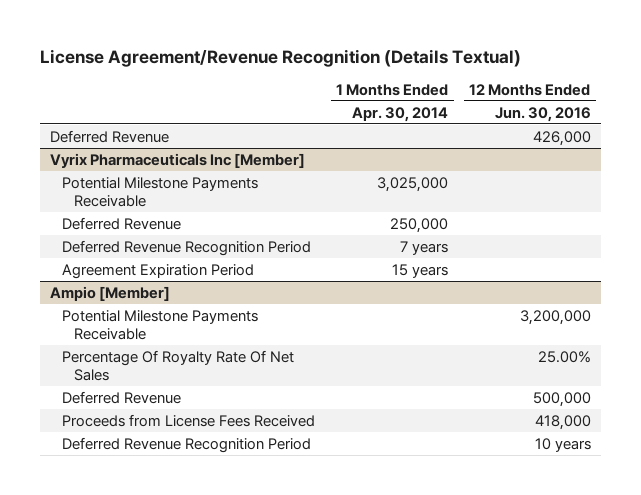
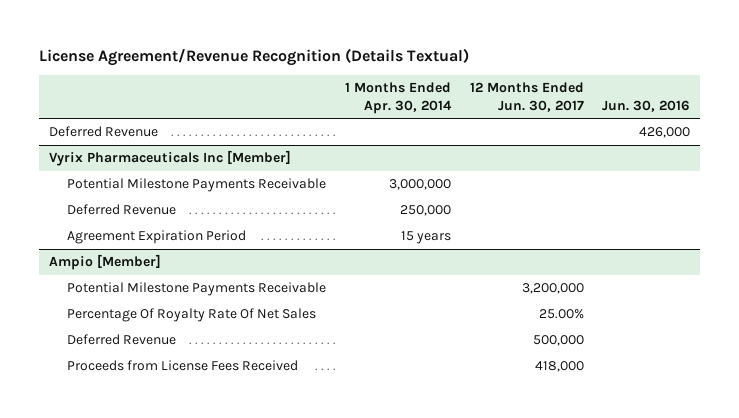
- | 1 Months Ended Apr. 30, 2014 | 12 Months Ended Jun. 30, 2016
+ | 1 Months Ended Apr. 30, 2014 | 12 Months Ended Jun. 30, 2017 | Jun. 30, 2016
@ Vyrix Pharmaceuticals Inc [Member]
- Potential Milestone Payments Receivable | 3,025,000 |
+ Potential Milestone Payments Receivable | 3,000,000 | |
- Deferred Revenue Recognition Period | 7 years |
@ Ampio [Member]
- Deferred Revenue Recognition Period | | 10 years

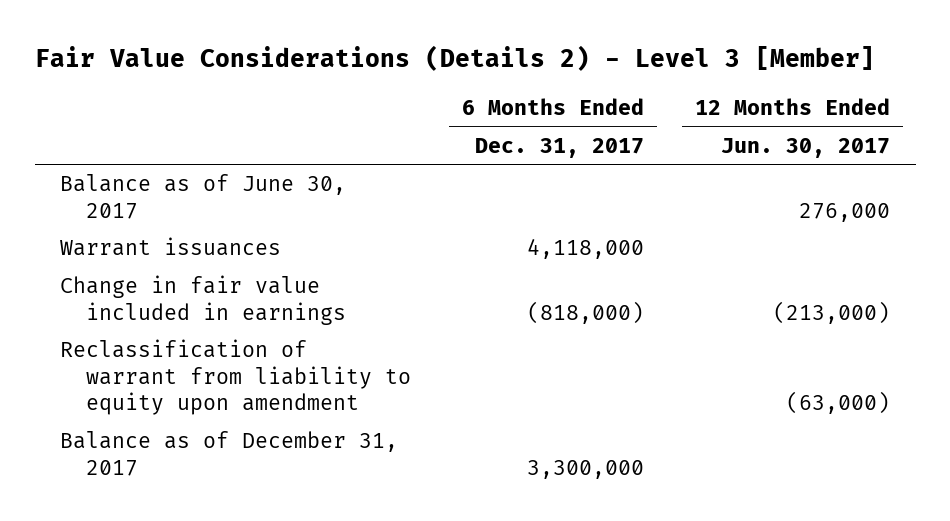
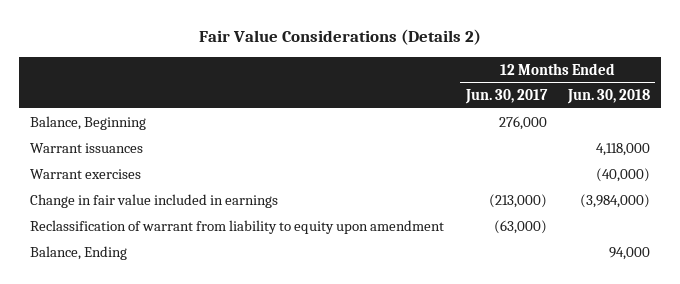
- Fair Value Considerations (Details 2) - Level 3 [Member]
+ Fair Value Considerations (Details 2)
- | 6 Months Ended Dec. 31, 2017 | 12 Months Ended Jun. 30, 2017
+ | 12 Months Ended Jun. 30, 2017 | 12 Months Ended Jun. 30, 2018
- Balance as of June 30, 2017 | | 276,000
+ Balance, Beginning | 276,000 |
+ Warrant exercises | | (40,000)
- Balance as of December 31, 2017 | 3,300,000 |
+ Balance, Ending | | 94,000

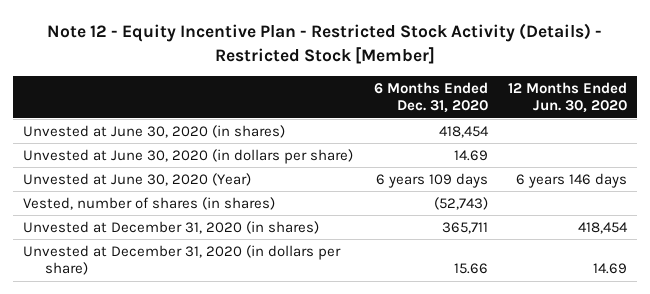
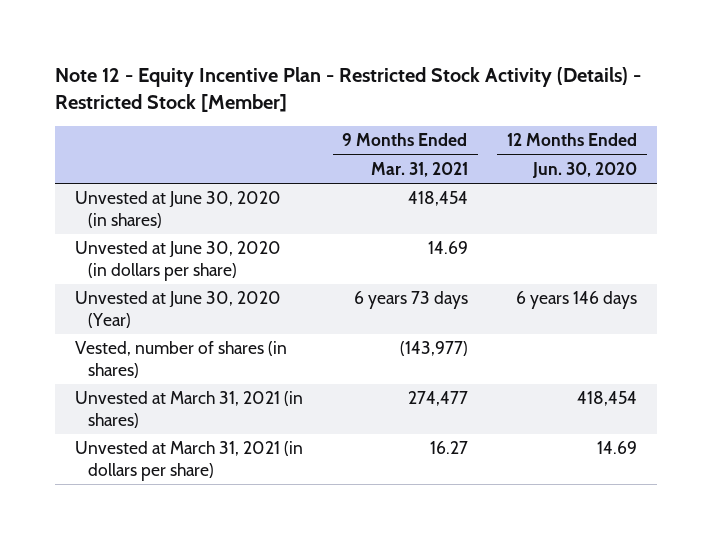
- | 6 Months Ended Dec. 31, 2020 | 12 Months Ended Jun. 30, 2020
+ | 9 Months Ended Mar. 31, 2021 | 12 Months Ended Jun. 30, 2020
- Unvested at December 31, 2020 (in shares) | 365,711 | 418,454
- Unvested at December 31, 2020 (in dollars per share) | 15.66 | 14.69
+ Unvested at March 31, 2021 (in shares) | 274,477 | 418,454
+ Unvested at March 31, 2021 (in dollars per share) | 16.27 | 14.69

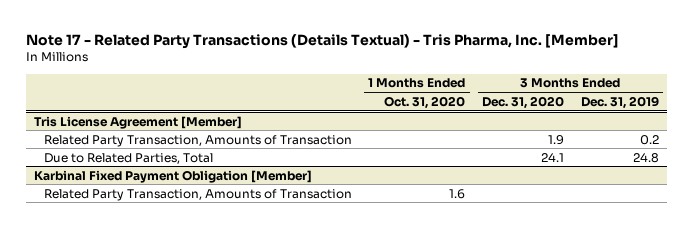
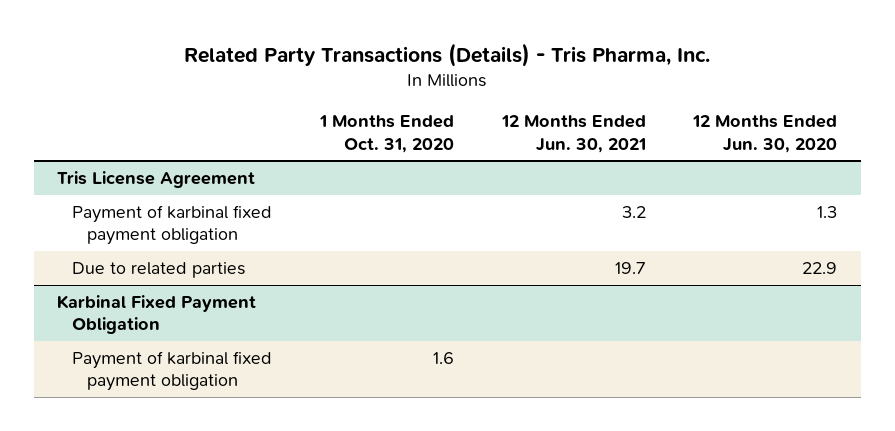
- Note 17 - Related Party Transactions (Details Textual) - Tris Pharma, Inc. [Member]
+ Related Party Transactions (Details) - Tris Pharma, Inc.
- | 1 Months Ended Oct. 31, 2020 | 3 Months Ended Dec. 31, 2020 | 3 Months Ended Dec. 31, 2019
+ | 1 Months Ended Oct. 31, 2020 | 12 Months Ended Jun. 30, 2021 | 12 Months Ended Jun. 30, 2020
- Tris License Agreement [Member]
- Related Party Transaction, Amounts of Transaction | | 1.9 | 0.2
- Due to Related Parties, Total | | 24.1 | 24.8
- Karbinal Fixed Payment Obligation [Member]
- Related Party Transaction, Amounts of Transaction | 1.6 | |
+ Tris License Agreement
+ Payment of karbinal fixed payment obligation | | 3.2 | 1.3
+ Due to related parties | | 19.7 | 22.9
+ Karbinal Fixed Payment Obligation
+ Payment of karbinal fixed payment obligation | 1.6 | |

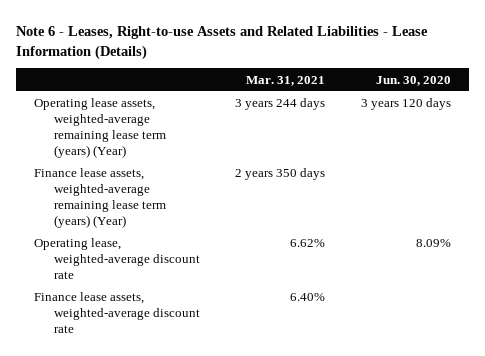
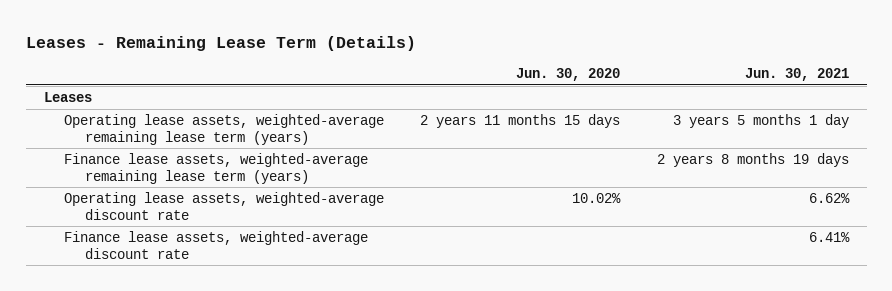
- Note 6 - Leases, Right-to-use Assets and Related Liabilities - Lease Information (Details)
+ Leases - Remaining Lease Term (Details)
- | Mar. 31, 2021 | Jun. 30, 2020
+ | Jun. 30, 2020 | Jun. 30, 2021
- Operating lease assets, weighted-average remaining lease term (years) (Year) | 3 years 244 days | 3 years 120 days
- Finance lease assets, weighted-average remaining lease term (years) (Year) | 2 years 350 days |
- Operating lease, weighted-average discount rate | 6.62% | 8.09%
+ Leases
+ Operating lease assets, weighted-average remaining lease term (years) | 2 years 11 months 15 days | 3 years 5 months 1 day
+ Finance lease assets, weighted-average remaining lease term (years) | | 2 years 8 months 19 days
+ Operating lease assets, weighted-average discount rate | 10.02% | 6.62%

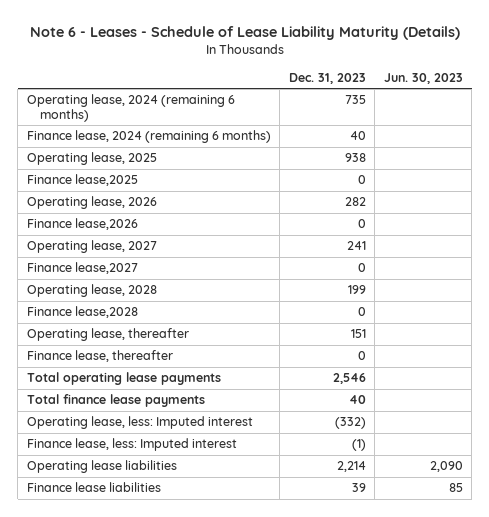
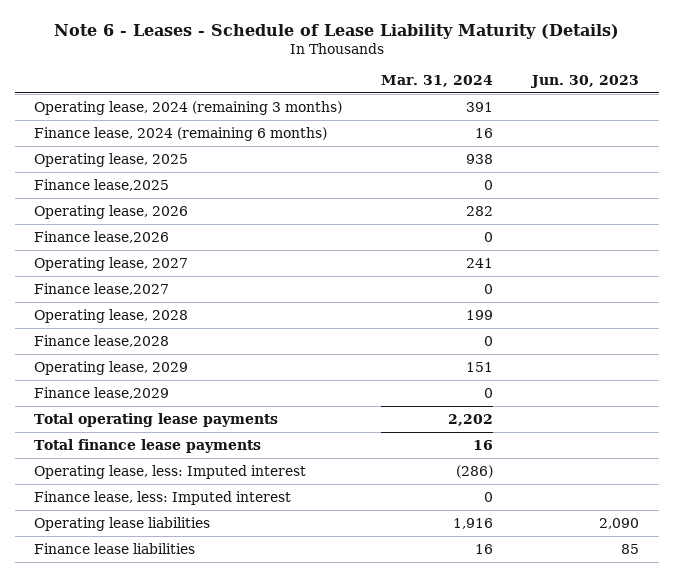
- | Dec. 31, 2023 | Jun. 30, 2023
+ | Mar. 31, 2024 | Jun. 30, 2023
- Operating lease, 2024 (remaining 6 months) | 735 |
+ Operating lease, 2024 (remaining 3 months) | 391 |
- Operating lease, thereafter | 151 |
- Finance lease, thereafter | 0 |
+ Operating lease, 2029 | 151 |
+ Finance lease,2029 | 0 |

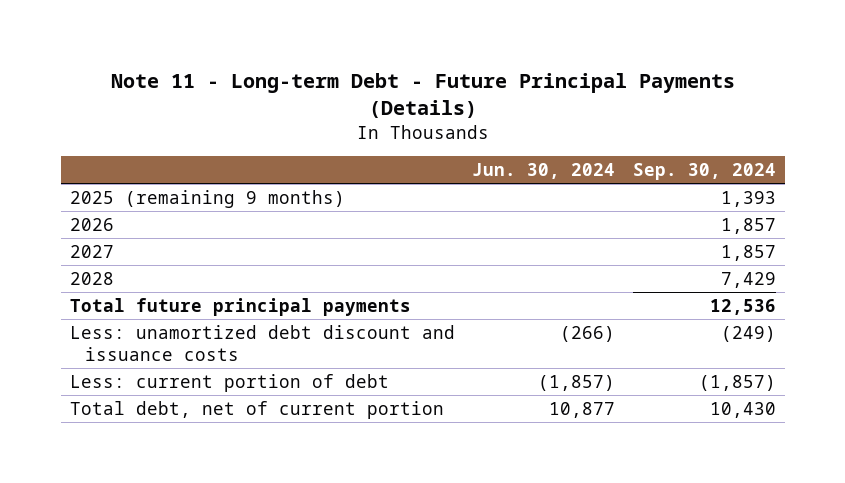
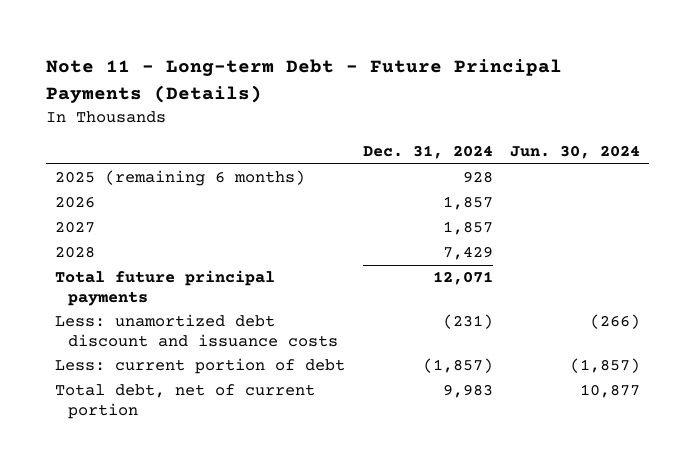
- | Jun. 30, 2024 | Sep. 30, 2024
+ | Dec. 31, 2024 | Jun. 30, 2024
- 2025 (remaining 9 months) | | 1,393
+ 2025 (remaining 6 months) | 928 |

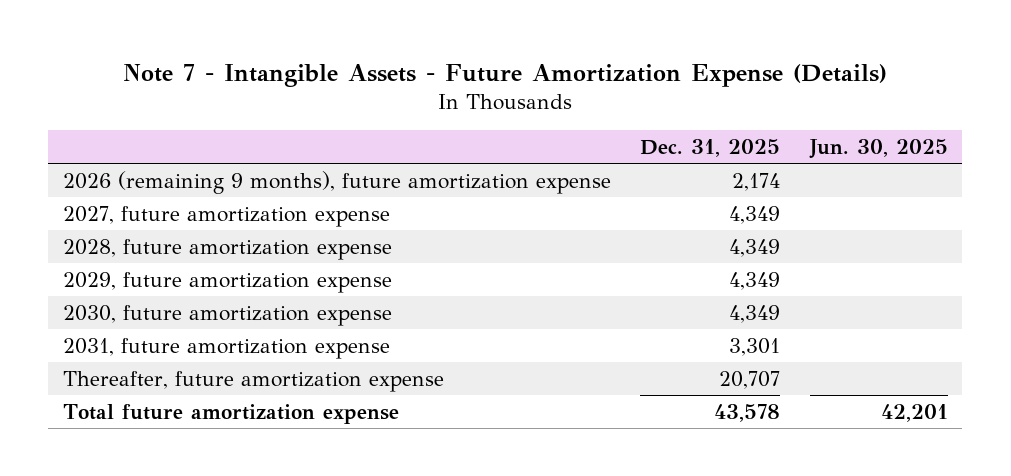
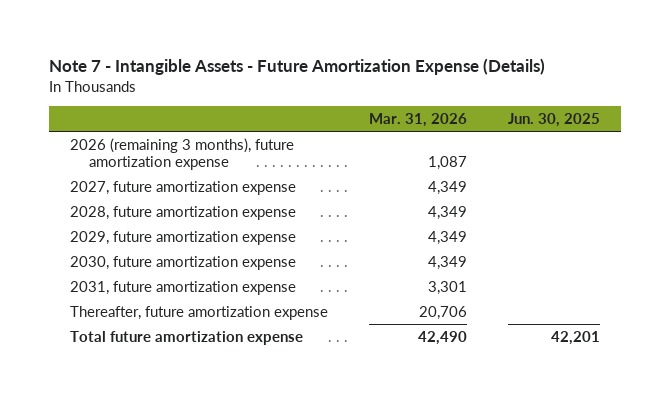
- | Dec. 31, 2025 | Jun. 30, 2025
+ | Mar. 31, 2026 | Jun. 30, 2025
- 2026 (remaining 9 months), future amortization expense | 2,174 |
+ 2026 (remaining 3 months), future amortization expense | 1,087 |

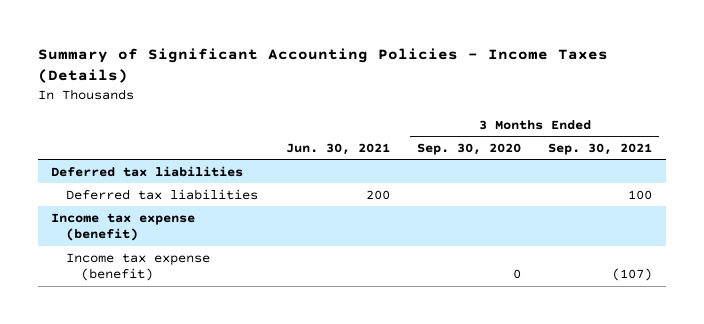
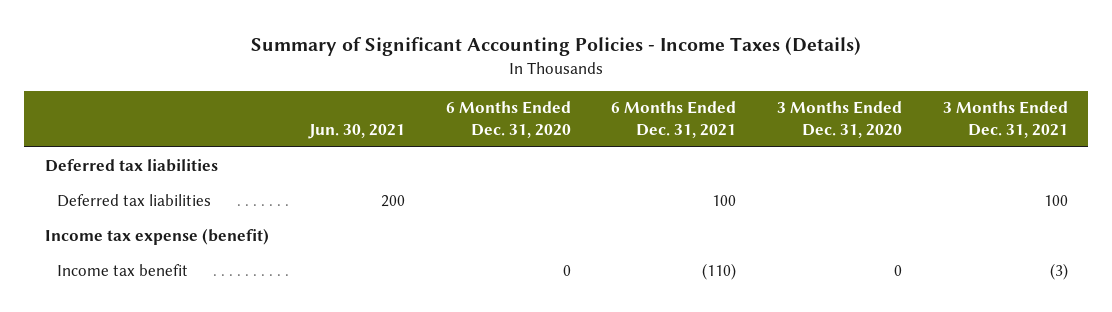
- | Jun. 30, 2021 | 3 Months Ended Sep. 30, 2020 | 3 Months Ended Sep. 30, 2021
+ | Jun. 30, 2021 | 6 Months Ended Dec. 31, 2020 | 6 Months Ended Dec. 31, 2021 | 3 Months Ended Dec. 31, 2020 | 3 Months Ended Dec. 31, 2021
- Income tax expense (benefit) | | 0 | (107)
+ Income tax benefit | | 0 | (110) | 0 | (3)

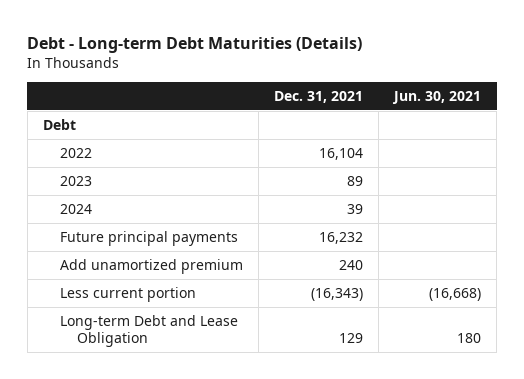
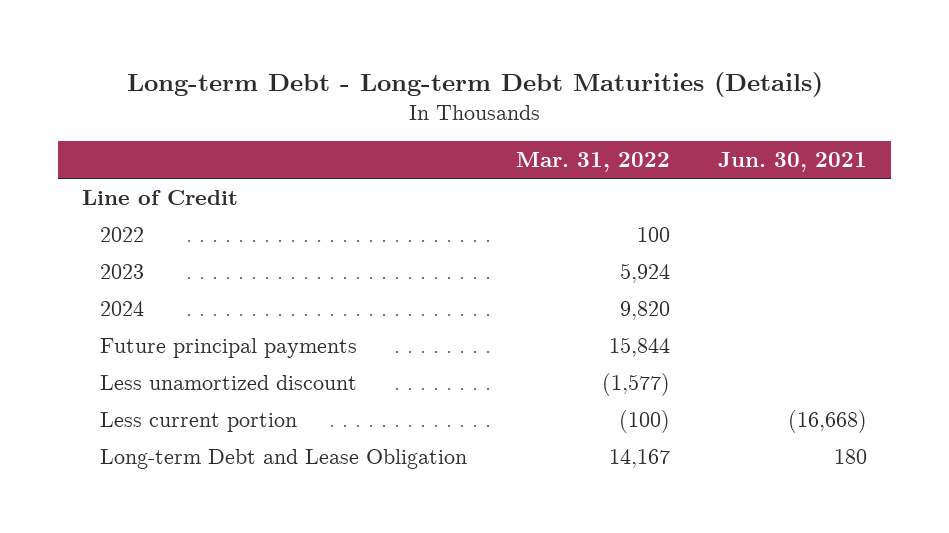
- Debt - Long-term Debt Maturities (Details)
+ Long-term Debt - Long-term Debt Maturities (Details)
- | Dec. 31, 2021 | Jun. 30, 2021
+ | Mar. 31, 2022 | Jun. 30, 2021
- Debt
+ Line of Credit
- Add unamortized premium | 240 |
+ Less unamortized discount | (1,577) |

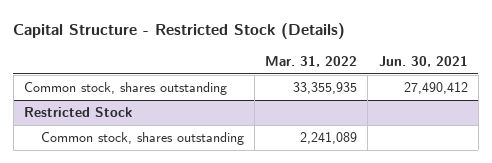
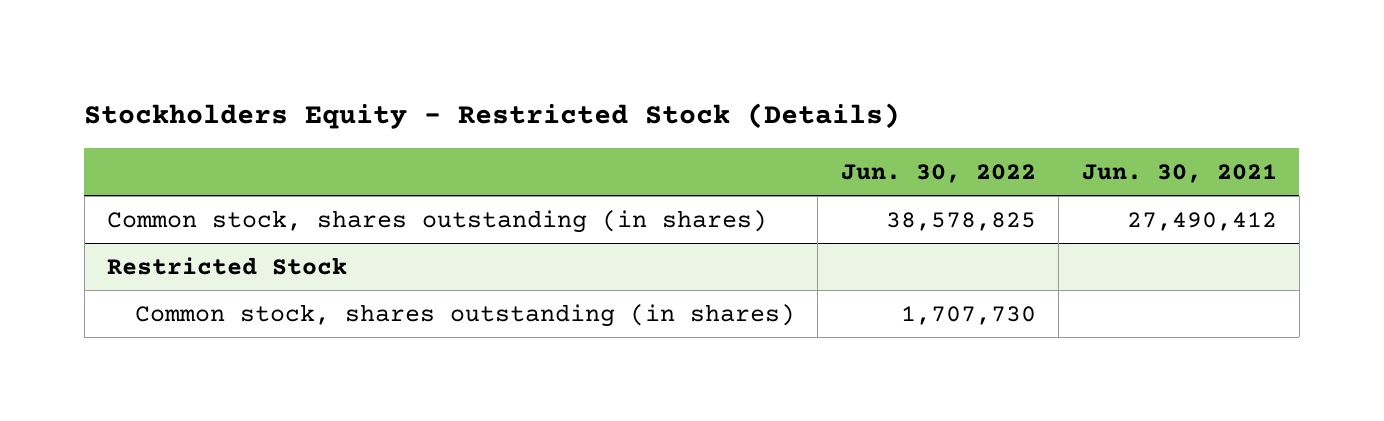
- Capital Structure - Restricted Stock (Details)
+ Stockholders Equity - Restricted Stock (Details)
- | Mar. 31, 2022 | Jun. 30, 2021
+ | Jun. 30, 2022 | Jun. 30, 2021
- Common stock, shares outstanding | 33,355,935 | 27,490,412
+ Common stock, shares outstanding (in shares) | 38,578,825 | 27,490,412
@ Restricted Stock
- Common stock, shares outstanding | 2,241,089 |
+ Common stock, shares outstanding (in shares) | 1,707,730 |

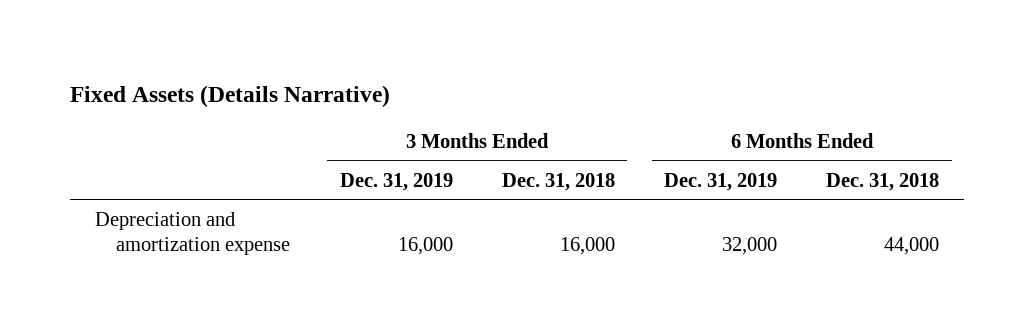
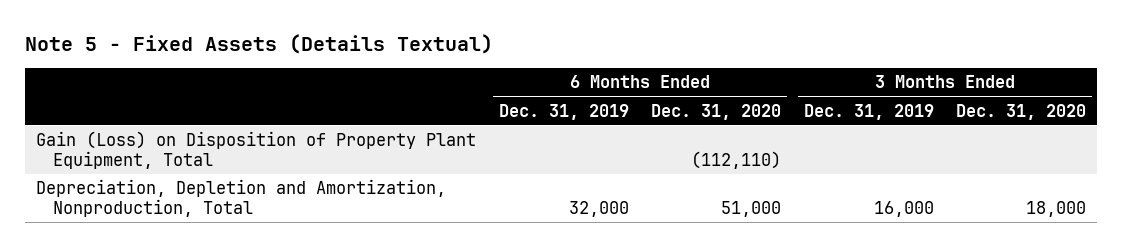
- Fixed Assets (Details Narrative)
+ Note 5 - Fixed Assets (Details Textual)
- | 3 Months Ended Dec. 31, 2019 | 3 Months Ended Dec. 31, 2018 | 6 Months Ended Dec. 31, 2019 | 6 Months Ended Dec. 31, 2018
+ | 6 Months Ended Dec. 31, 2019 | 6 Months Ended Dec. 31, 2020 | 3 Months Ended Dec. 31, 2019 | 3 Months Ended Dec. 31, 2020
- Depreciation and amortization expense | 16,000 | 16,000 | 32,000 | 44,000
+ Gain (Loss) on Disposition of Property Plant Equipment, Total | | (112,110) | |
+ Depreciation, Depletion and Amortization, Nonproduction, Total | 32,000 | 51,000 | 16,000 | 18,000

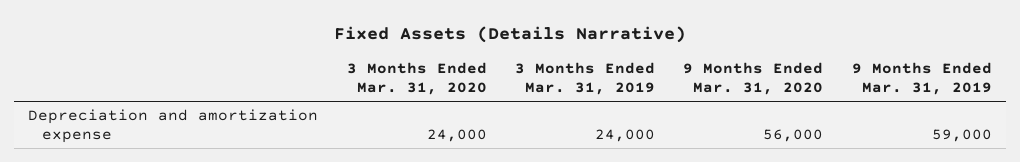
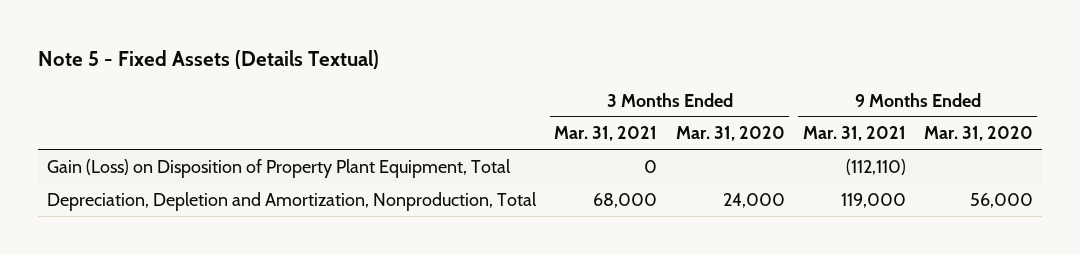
- Fixed Assets (Details Narrative)
+ Note 5 - Fixed Assets (Details Textual)
- | 3 Months Ended Mar. 31, 2020 | 3 Months Ended Mar. 31, 2019 | 9 Months Ended Mar. 31, 2020 | 9 Months Ended Mar. 31, 2019
+ | 3 Months Ended Mar. 31, 2021 | 3 Months Ended Mar. 31, 2020 | 9 Months Ended Mar. 31, 2021 | 9 Months Ended Mar. 31, 2020
- Depreciation and amortization expense | 24,000 | 24,000 | 56,000 | 59,000
+ Gain (Loss) on Disposition of Property Plant Equipment, Total | 0 | | (112,110) |
+ Depreciation, Depletion and Amortization, Nonproduction, Total | 68,000 | 24,000 | 119,000 | 56,000

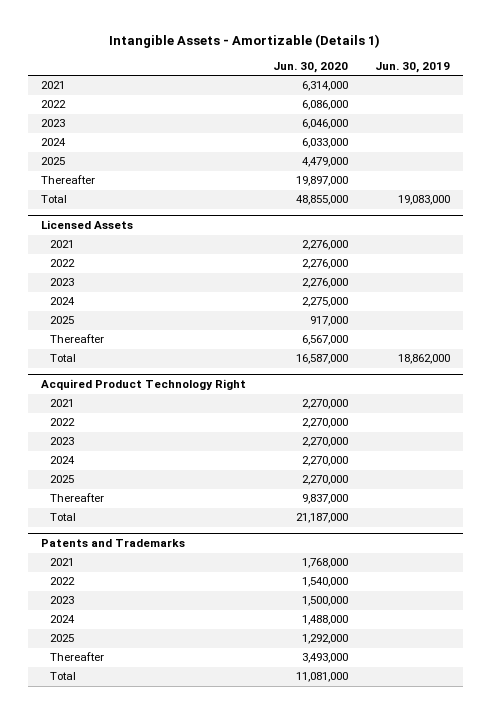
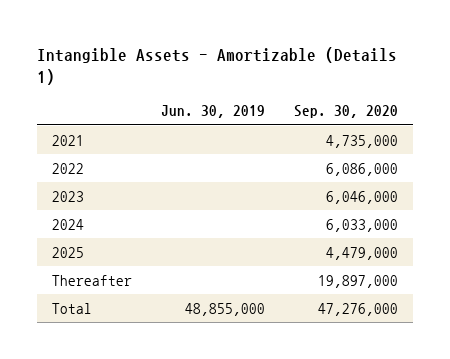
- | Jun. 30, 2020 | Jun. 30, 2019
+ | Jun. 30, 2019 | Sep. 30, 2020
- Total | 48,855,000 | 19,083,000
- Licensed Assets
- 2021 | 2,276,000 |
- 2022 | 2,276,000 |
- 2023 | 2,276,000 |
- 2024 | 2,275,000 |
- 2025 | 917,000 |
- Thereafter | 6,567,000 |
- Total | 16,587,000 | 18,862,000
- Acquired Product Technology Right
- 2021 | 2,270,000 |
- 2022 | 2,270,000 |
- 2023 | 2,270,000 |
- 2024 | 2,270,000 |
- 2025 | 2,270,000 |
- Thereafter | 9,837,000 |
- Total | 21,187,000 |
- Patents and Trademarks
- 2021 | 1,768,000 |
- 2022 | 1,540,000 |
- 2023 | 1,500,000 |
- 2024 | 1,488,000 |
- 2025 | 1,292,000 |
- Thereafter | 3,493,000 |
- Total | 11,081,000 |
+ Total | 48,855,000 | 47,276,000

